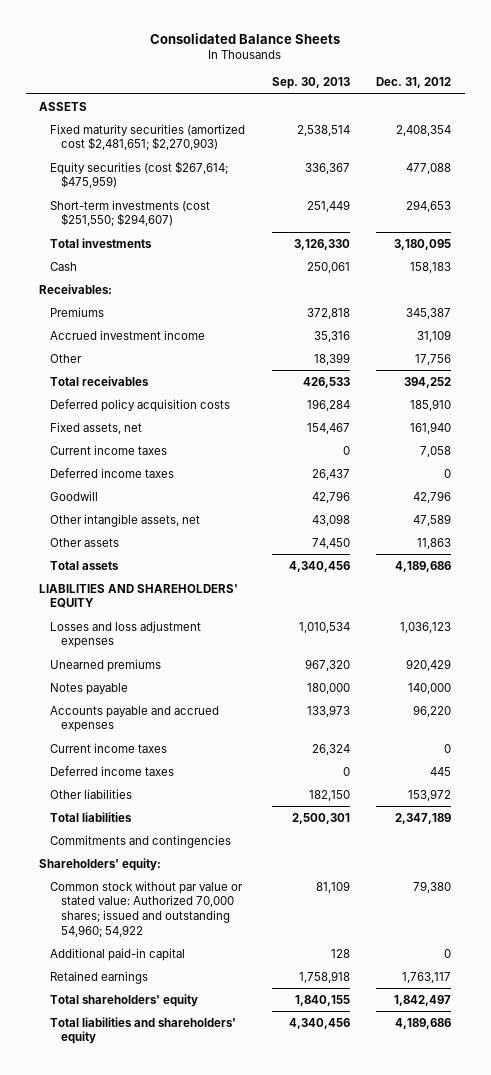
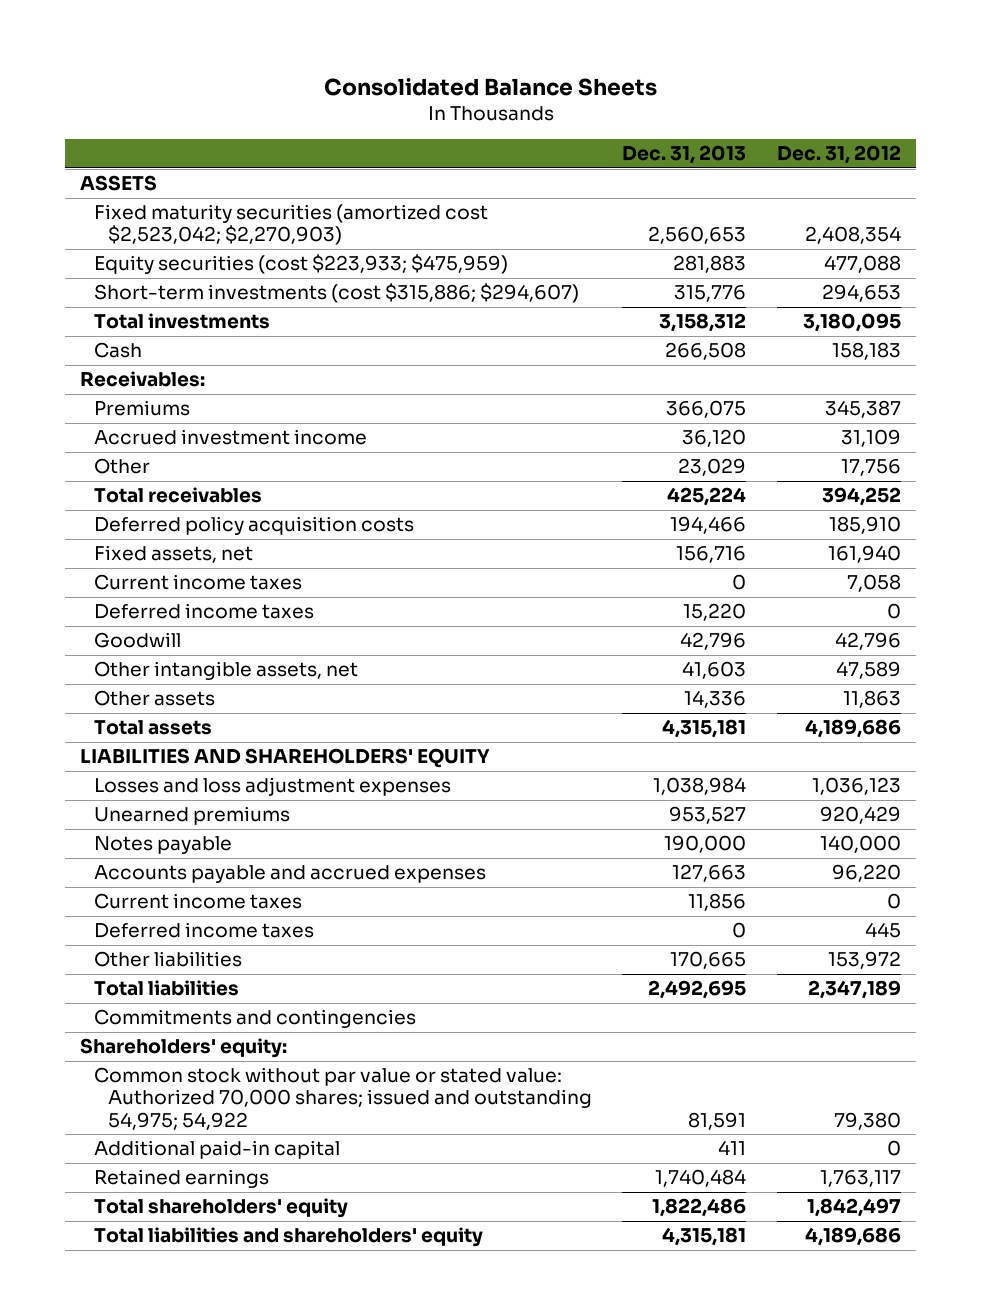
- | Sep. 30, 2013 | Dec. 31, 2012
+ | Dec. 31, 2013 | Dec. 31, 2012
- Fixed maturity securities (amortized cost $2,481,651; $2,270,903) | 2,538,514 | 2,408,354
- Equity securities (cost $267,614; $475,959) | 336,367 | 477,088
- Short-term investments (cost $251,550; $294,607) | 251,449 | 294,653
+ Fixed maturity securities (amortized cost $2,523,042; $2,270,903) | 2,560,653 | 2,408,354
+ Equity securities (cost $223,933; $475,959) | 281,883 | 477,088
+ Short-term investments (cost $315,886; $294,607) | 315,776 | 294,653
- Common stock without par value or stated value: Authorized 70,000 shares; issued and outstanding 54,960; 54,922 | 81,109 | 79,380
+ Common stock without par value or stated value: Authorized 70,000 shares; issued and outstanding 54,975; 54,922 | 81,591 | 79,380

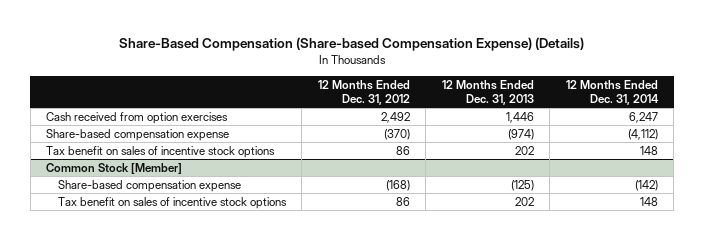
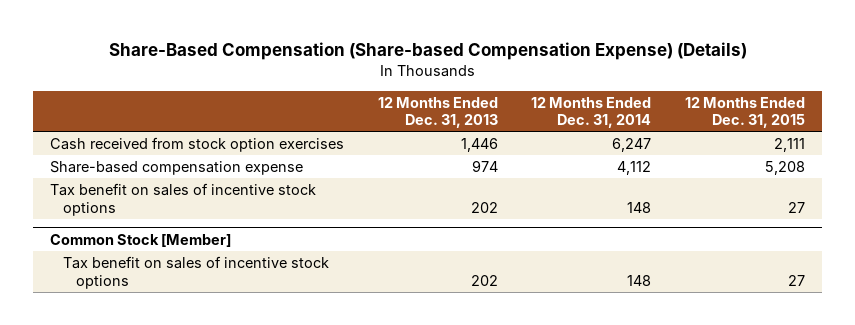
- | 12 Months Ended Dec. 31, 2012 | 12 Months Ended Dec. 31, 2013 | 12 Months Ended Dec. 31, 2014
+ | 12 Months Ended Dec. 31, 2013 | 12 Months Ended Dec. 31, 2014 | 12 Months Ended Dec. 31, 2015
- Cash received from option exercises | 2,492 | 1,446 | 6,247
- Share-based compensation expense | (370) | (974) | (4,112)
+ Cash received from stock option exercises | 1,446 | 6,247 | 2,111
+ Share-based compensation expense | 974 | 4,112 | 5,208
@ Common Stock [Member]
- Share-based compensation expense | (168) | (125) | (142)

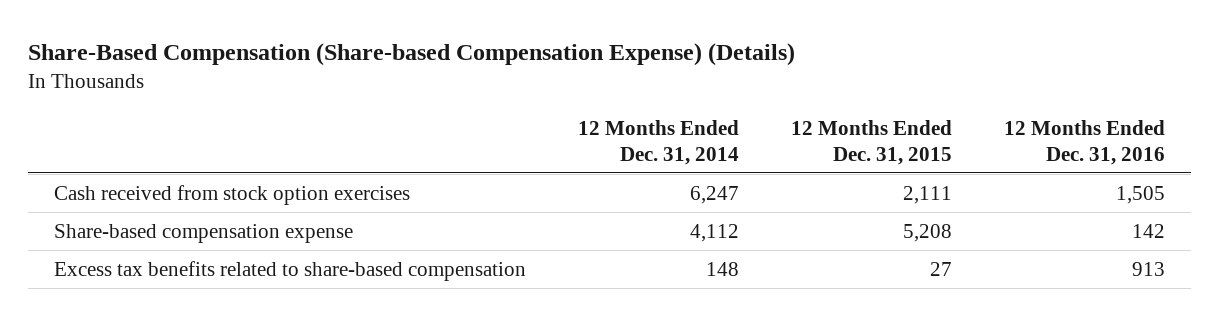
- | 12 Months Ended Dec. 31, 2013 | 12 Months Ended Dec. 31, 2014 | 12 Months Ended Dec. 31, 2015
+ | 12 Months Ended Dec. 31, 2014 | 12 Months Ended Dec. 31, 2015 | 12 Months Ended Dec. 31, 2016
- Tax benefit on sales of incentive stock options | 202 | 148 | 27
- Common Stock [Member]
- Tax benefit on sales of incentive stock options | 202 | 148 | 27
+ Excess tax benefits related to share-based compensation | 148 | 27 | 913

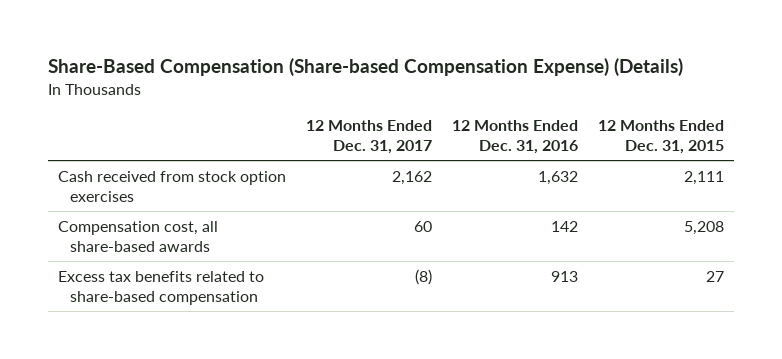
- | 12 Months Ended Dec. 31, 2014 | 12 Months Ended Dec. 31, 2015 | 12 Months Ended Dec. 31, 2016
+ | 12 Months Ended Dec. 31, 2017 | 12 Months Ended Dec. 31, 2016 | 12 Months Ended Dec. 31, 2015
- Cash received from stock option exercises | 6,247 | 2,111 | 1,505
- Share-based compensation expense | 4,112 | 5,208 | 142
+ Cash received from stock option exercises | 2,162 | 1,632 | 2,111
+ Compensation cost, all share-based awards | 60 | 142 | 5,208

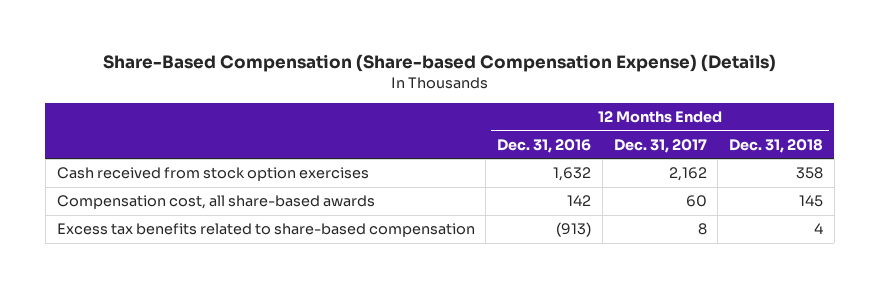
- | 12 Months Ended Dec. 31, 2017 | 12 Months Ended Dec. 31, 2016 | 12 Months Ended Dec. 31, 2015
+ | 12 Months Ended Dec. 31, 2016 | 12 Months Ended Dec. 31, 2017 | 12 Months Ended Dec. 31, 2018
- Excess tax benefits related to share-based compensation | (8) | 913 | 27
+ Excess tax benefits related to share-based compensation | (913) | 8 | 4

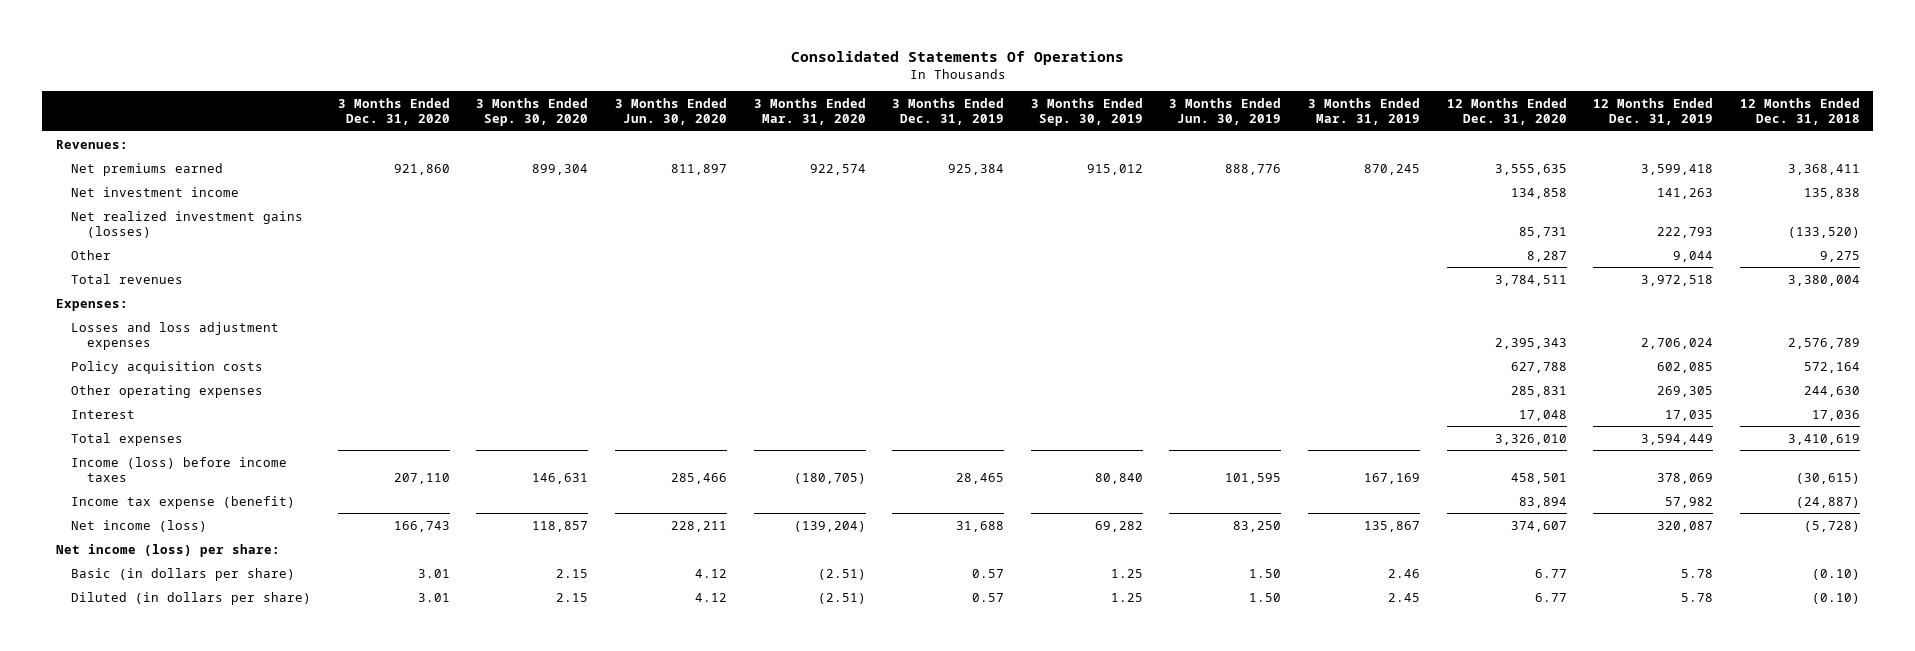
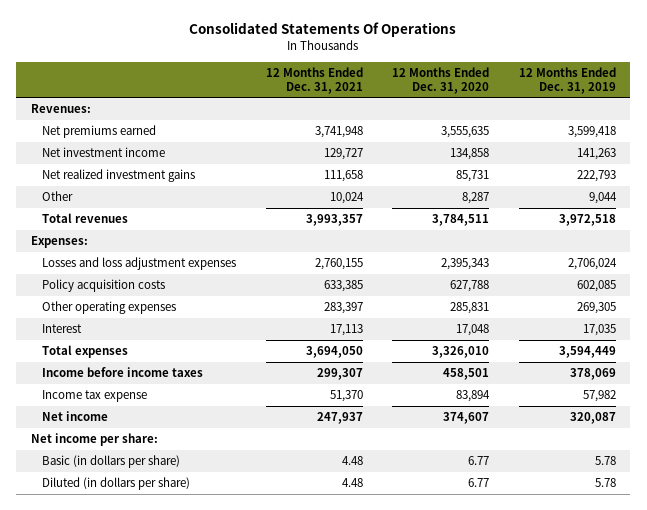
- | 3 Months Ended Dec. 31, 2020 | 3 Months Ended Sep. 30, 2020 | 3 Months Ended Jun. 30, 2020 | 3 Months Ended Mar. 31, 2020 | 3 Months Ended Dec. 31, 2019 | 3 Months Ended Sep. 30, 2019 | 3 Months Ended Jun. 30, 2019 | 3 Months Ended Mar. 31, 2019 | 12 Months Ended Dec. 31, 2020 | 12 Months Ended Dec. 31, 2019 | 12 Months Ended Dec. 31, 2018
+ | 12 Months Ended Dec. 31, 2021 | 12 Months Ended Dec. 31, 2020 | 12 Months Ended Dec. 31, 2019
- Net realized investment gains (losses) | | | | | | | | | 85,731 | 222,793 | (133,520)
+ Net realized investment gains | 111,658 | 85,731 | 222,793
- Income (loss) before income taxes | 207,110 | 146,631 | 285,466 | (180,705) | 28,465 | 80,840 | 101,595 | 167,169 | 458,501 | 378,069 | (30,615)
- Income tax expense (benefit) | | | | | | | | | 83,894 | 57,982 | (24,887)
- Net income (loss) | 166,743 | 118,857 | 228,211 | (139,204) | 31,688 | 69,282 | 83,250 | 135,867 | 374,607 | 320,087 | (5,728)
- Net income (loss) per share:
+ Income before income taxes | 299,307 | 458,501 | 378,069
+ Income tax expense | 51,370 | 83,894 | 57,982
+ Net income | 247,937 | 374,607 | 320,087
+ Net income per share:

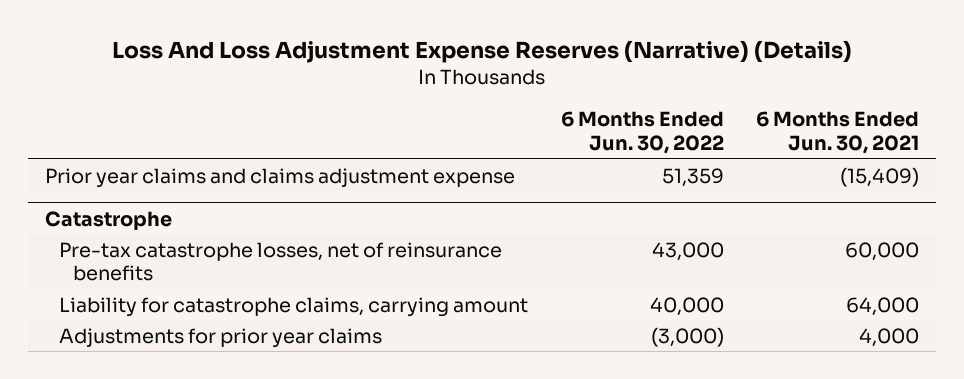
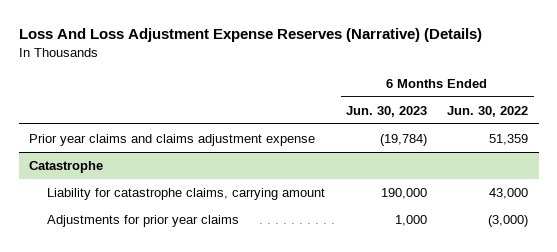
- | 6 Months Ended Jun. 30, 2022 | 6 Months Ended Jun. 30, 2021
+ | 6 Months Ended Jun. 30, 2023 | 6 Months Ended Jun. 30, 2022
@ Catastrophe
- Pre-tax catastrophe losses, net of reinsurance benefits | 43,000 | 60,000
- Liability for catastrophe claims, carrying amount | 40,000 | 64,000
+ Liability for catastrophe claims, carrying amount | 190,000 | 43,000

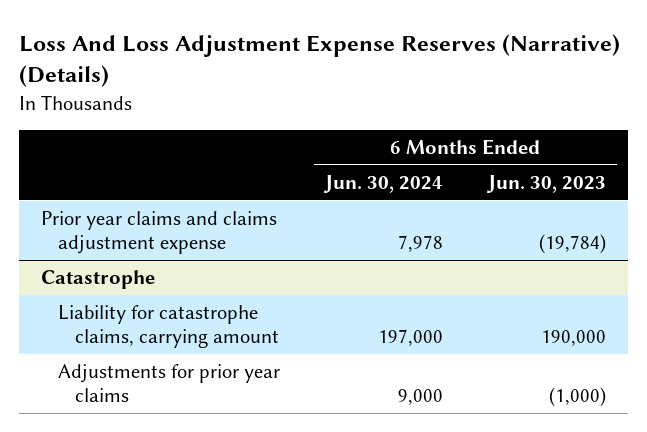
- | 6 Months Ended Jun. 30, 2023 | 6 Months Ended Jun. 30, 2022
+ | 6 Months Ended Jun. 30, 2024 | 6 Months Ended Jun. 30, 2023
@ Catastrophe
- Adjustments for prior year claims | 1,000 | (3,000)
+ Adjustments for prior year claims | 9,000 | (1,000)

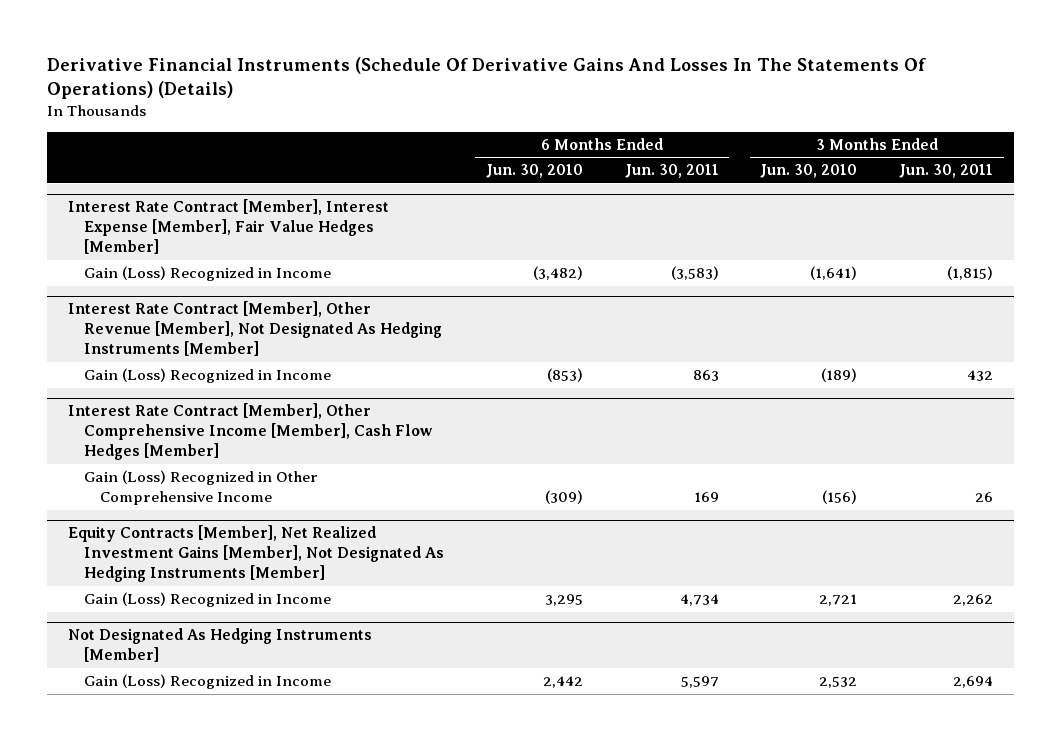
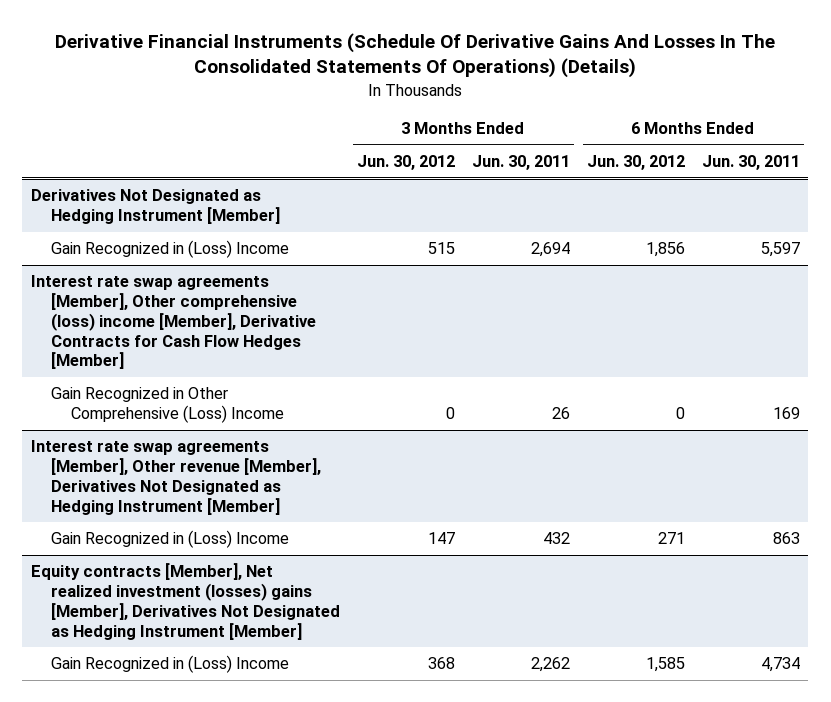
- Derivative Financial Instruments (Schedule Of Derivative Gains And Losses In The Statements Of Operations) (Details)
+ Derivative Financial Instruments (Schedule Of Derivative Gains And Losses In The Consolidated Statements Of Operations) (Details)
- | 6 Months Ended Jun. 30, 2010 | 6 Months Ended Jun. 30, 2011 | 3 Months Ended Jun. 30, 2010 | 3 Months Ended Jun. 30, 2011
+ | 3 Months Ended Jun. 30, 2012 | 3 Months Ended Jun. 30, 2011 | 6 Months Ended Jun. 30, 2012 | 6 Months Ended Jun. 30, 2011
- Interest Rate Contract [Member], Interest Expense [Member], Fair Value Hedges [Member]
- Gain (Loss) Recognized in Income | (3,482) | (3,583) | (1,641) | (1,815)
- Interest Rate Contract [Member], Other Revenue [Member], Not Designated As Hedging Instruments [Member]
- Gain (Loss) Recognized in Income | (853) | 863 | (189) | 432
- Interest Rate Contract [Member], Other Comprehensive Income [Member], Cash Flow Hedges [Member]
- Gain (Loss) Recognized in Other Comprehensive Income | (309) | 169 | (156) | 26
- Equity Contracts [Member], Net Realized Investment Gains [Member], Not Designated As Hedging Instruments [Member]
- Gain (Loss) Recognized in Income | 3,295 | 4,734 | 2,721 | 2,262
- Not Designated As Hedging Instruments [Member]
- Gain (Loss) Recognized in Income | 2,442 | 5,597 | 2,532 | 2,694
+ Derivatives Not Designated as Hedging Instrument [Member]
+ Gain Recognized in (Loss) Income | 515 | 2,694 | 1,856 | 5,597
+ Interest rate swap agreements [Member], Other comprehensive (loss) income [Member], Derivative Contracts for Cash Flow Hedges [Member]
+ Gain Recognized in Other Comprehensive (Loss) Income | 0 | 26 | 0 | 169
+ Interest rate swap agreements [Member], Other revenue [Member], Derivatives Not Designated as Hedging Instrument [Member]
+ Gain Recognized in (Loss) Income | 147 | 432 | 271 | 863
+ Equity contracts [Member], Net realized investment (losses) gains [Member], Derivatives Not Designated as Hedging Instrument [Member]
+ Gain Recognized in (Loss) Income | 368 | 2,262 | 1,585 | 4,734

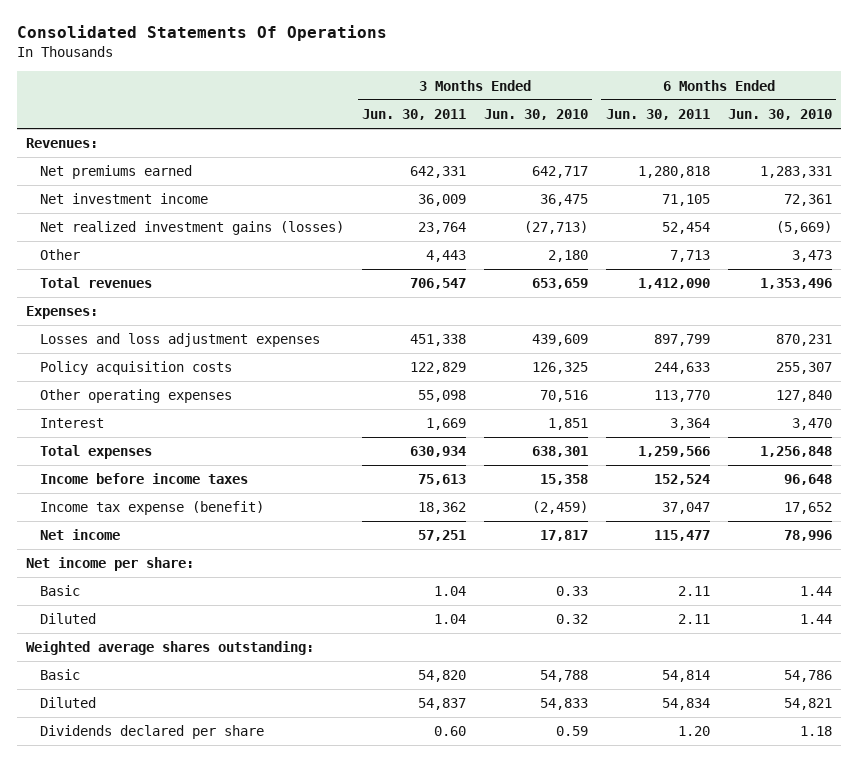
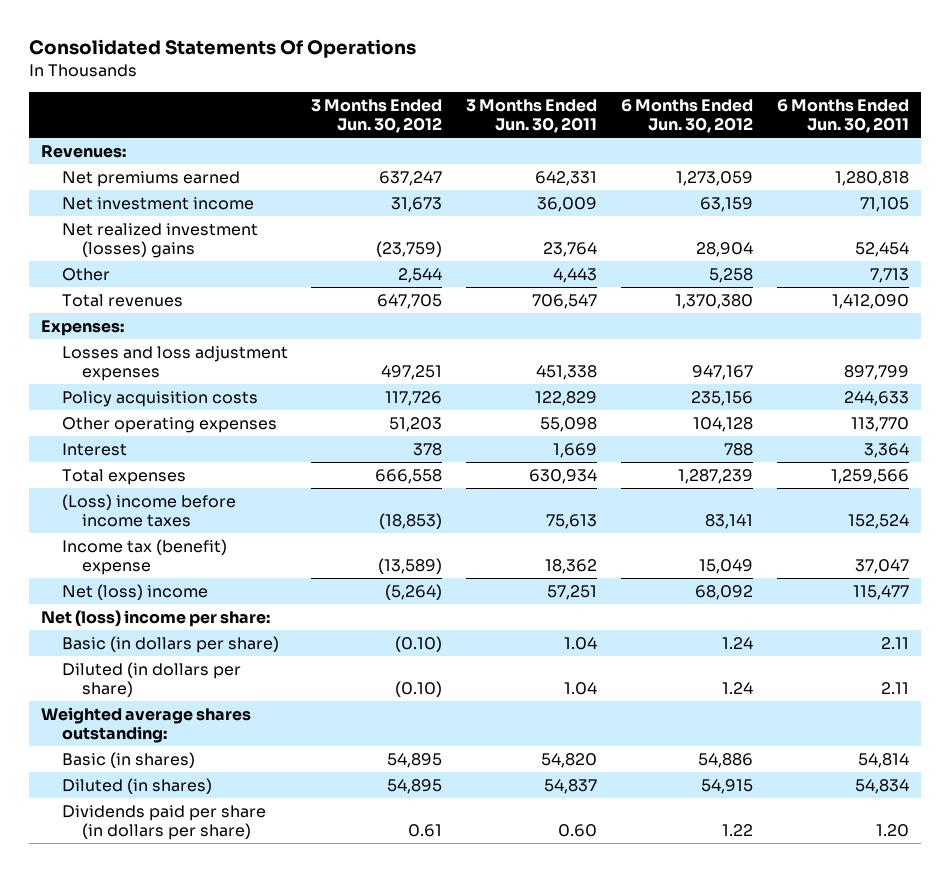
- | 3 Months Ended Jun. 30, 2011 | 3 Months Ended Jun. 30, 2010 | 6 Months Ended Jun. 30, 2011 | 6 Months Ended Jun. 30, 2010
+ | 3 Months Ended Jun. 30, 2012 | 3 Months Ended Jun. 30, 2011 | 6 Months Ended Jun. 30, 2012 | 6 Months Ended Jun. 30, 2011
- Net realized investment gains (losses) | 23,764 | (27,713) | 52,454 | (5,669)
+ Net realized investment (losses) gains | (23,759) | 23,764 | 28,904 | 52,454
- Income before income taxes | 75,613 | 15,358 | 152,524 | 96,648
- Income tax expense (benefit) | 18,362 | (2,459) | 37,047 | 17,652
- Net income | 57,251 | 17,817 | 115,477 | 78,996
- Net income per share:
- Basic | 1.04 | 0.33 | 2.11 | 1.44
- Diluted | 1.04 | 0.32 | 2.11 | 1.44
+ (Loss) income before income taxes | (18,853) | 75,613 | 83,141 | 152,524
+ Income tax (benefit) expense | (13,589) | 18,362 | 15,049 | 37,047
+ Net (loss) income | (5,264) | 57,251 | 68,092 | 115,477
+ Net (loss) income per share:
+ Basic (in dollars per share) | (0.10) | 1.04 | 1.24 | 2.11
+ Diluted (in dollars per share) | (0.10) | 1.04 | 1.24 | 2.11
- Basic | 54,820 | 54,788 | 54,814 | 54,786
- Diluted | 54,837 | 54,833 | 54,834 | 54,821
- Dividends declared per share | 0.60 | 0.59 | 1.20 | 1.18
+ Basic (in shares) | 54,895 | 54,820 | 54,886 | 54,814
+ Diluted (in shares) | 54,895 | 54,837 | 54,915 | 54,834
+ Dividends paid per share (in dollars per share) | 0.61 | 0.60 | 1.22 | 1.20

